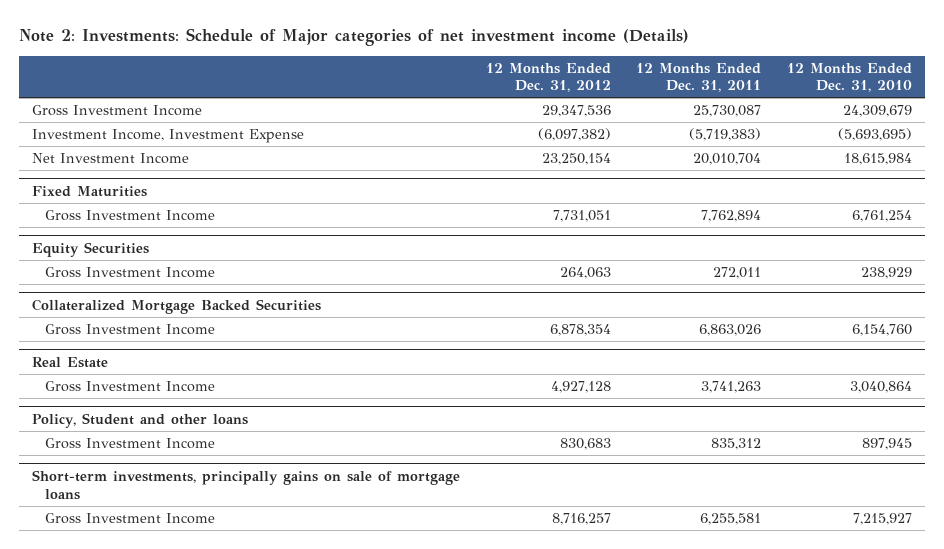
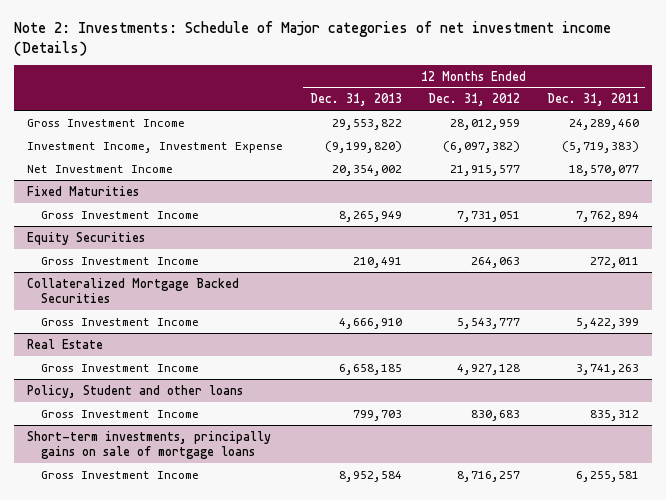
- | 12 Months Ended Dec. 31, 2012 | 12 Months Ended Dec. 31, 2011 | 12 Months Ended Dec. 31, 2010
+ | 12 Months Ended Dec. 31, 2013 | 12 Months Ended Dec. 31, 2012 | 12 Months Ended Dec. 31, 2011
- Gross Investment Income | 29,347,536 | 25,730,087 | 24,309,679
+ Gross Investment Income | 29,553,822 | 28,012,959 | 24,289,460
- Net Investment Income | 23,250,154 | 20,010,704 | 18,615,984
+ Net Investment Income | 20,354,002 | 21,915,577 | 18,570,077
@ Collateralized Mortgage Backed Securities
- Gross Investment Income | 6,878,354 | 6,863,026 | 6,154,760
+ Gross Investment Income | 4,666,910 | 5,543,777 | 5,422,399

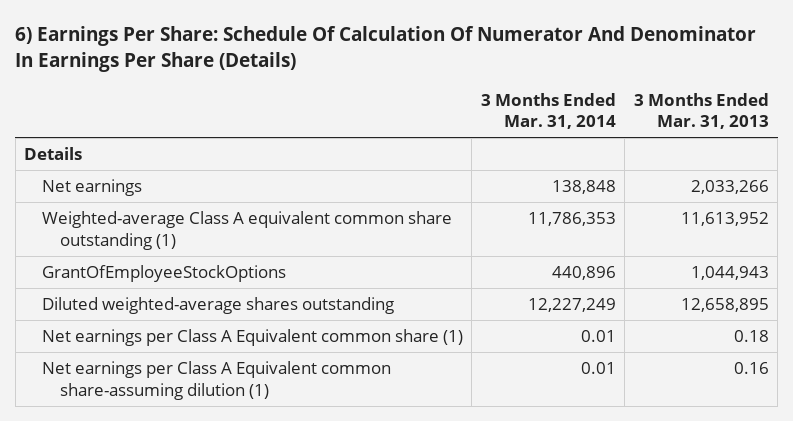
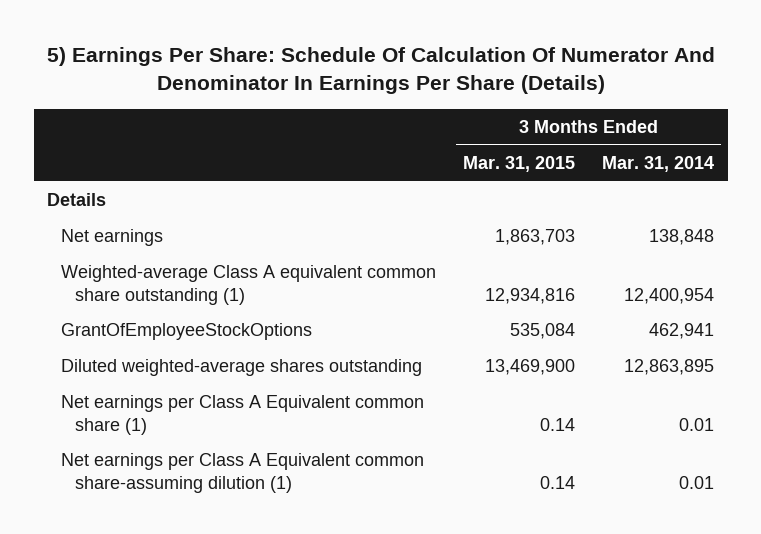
- 6) Earnings Per Share: Schedule Of Calculation Of Numerator And Denominator In Earnings Per Share (Details)
+ 5) Earnings Per Share: Schedule Of Calculation Of Numerator And Denominator In Earnings Per Share (Details)
- | 3 Months Ended Mar. 31, 2014 | 3 Months Ended Mar. 31, 2013
+ | 3 Months Ended Mar. 31, 2015 | 3 Months Ended Mar. 31, 2014
- Weighted-average Class A equivalent common share outstanding (1) | 11,786,353 | 11,613,952
- GrantOfEmployeeStockOptions | 440,896 | 1,044,943
- Diluted weighted-average shares outstanding | 12,227,249 | 12,658,895
+ Weighted-average Class A equivalent common share outstanding (1) | 12,934,816 | 12,400,954
+ GrantOfEmployeeStockOptions | 535,084 | 462,941
+ Diluted weighted-average shares outstanding | 13,469,900 | 12,863,895

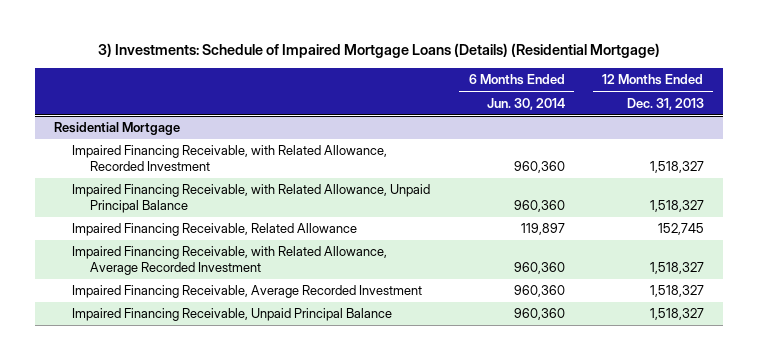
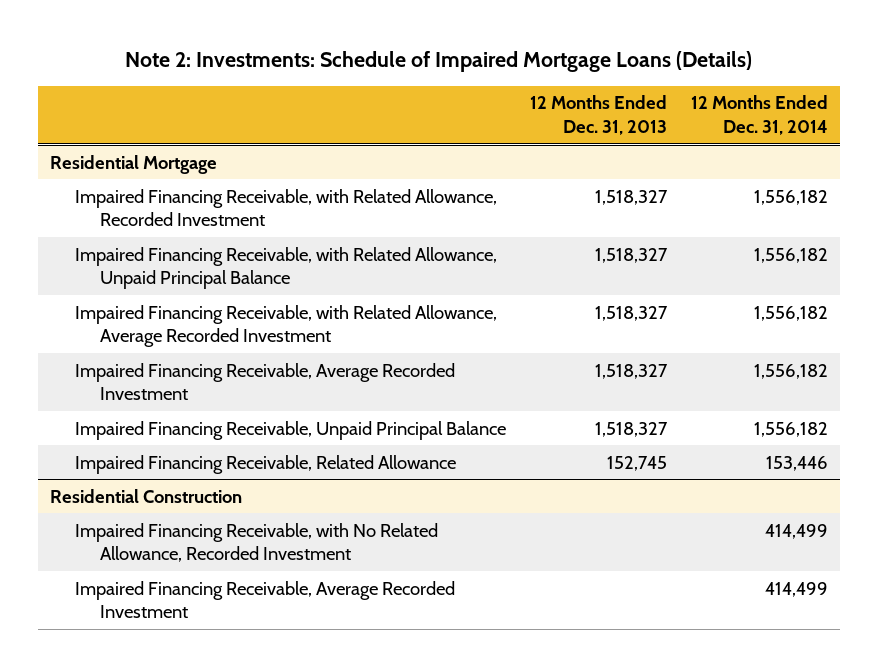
- 3) Investments: Schedule of Impaired Mortgage Loans (Details) (Residential Mortgage)
+ Note 2: Investments: Schedule of Impaired Mortgage Loans (Details)
- | 6 Months Ended Jun. 30, 2014 | 12 Months Ended Dec. 31, 2013
+ | 12 Months Ended Dec. 31, 2013 | 12 Months Ended Dec. 31, 2014
@ Residential Mortgage
moved down: Impaired Financing Receivable, Related Allowance | 152,745 | 153,446
+ Residential Construction
+ Impaired Financing Receivable, with No Related Allowance, Recorded Investment | | 414,499
+ Impaired Financing Receivable, Average Recorded Investment | | 414,499

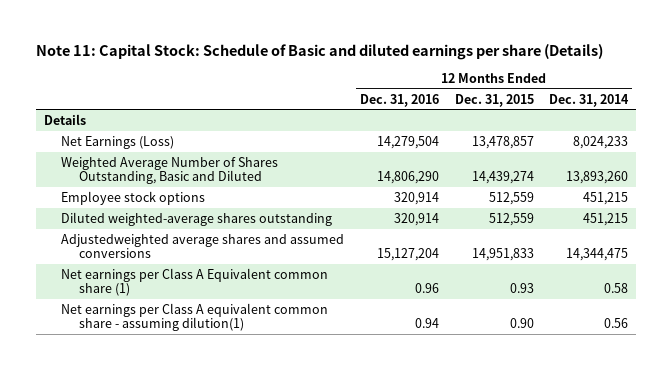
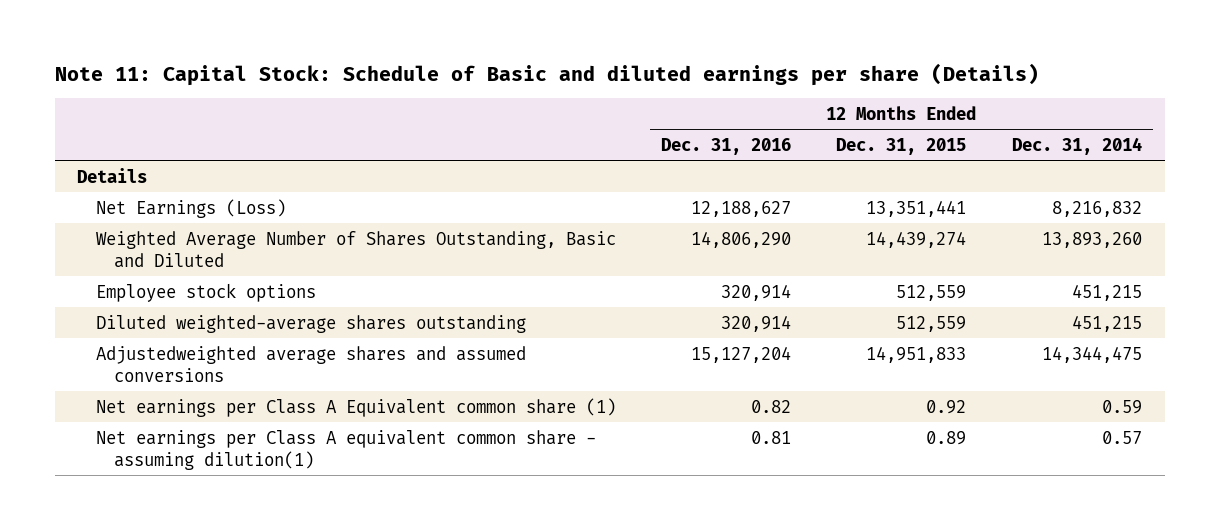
- Net Earnings (Loss) | 14,279,504 | 13,478,857 | 8,024,233
+ Net Earnings (Loss) | 12,188,627 | 13,351,441 | 8,216,832
- Net earnings per Class A Equivalent common share (1) | 0.96 | 0.93 | 0.58
- Net earnings per Class A equivalent common share - assuming dilution(1) | 0.94 | 0.90 | 0.56
+ Net earnings per Class A Equivalent common share (1) | 0.82 | 0.92 | 0.59
+ Net earnings per Class A equivalent common share - assuming dilution(1) | 0.81 | 0.89 | 0.57

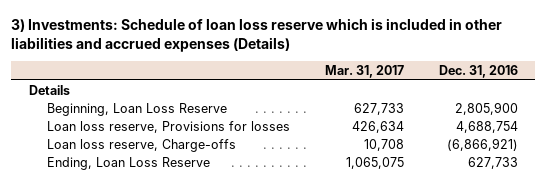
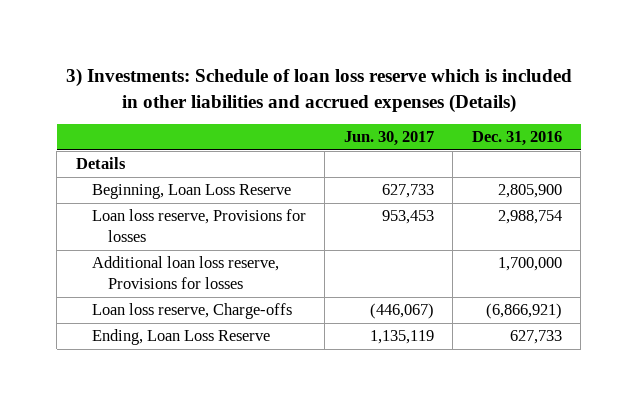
- | Mar. 31, 2017 | Dec. 31, 2016
+ | Jun. 30, 2017 | Dec. 31, 2016
- Loan loss reserve, Provisions for losses | 426,634 | 4,688,754
+ Loan loss reserve, Provisions for losses | 953,453 | 2,988,754
+ Additional loan loss reserve, Provisions for losses | | 1,700,000

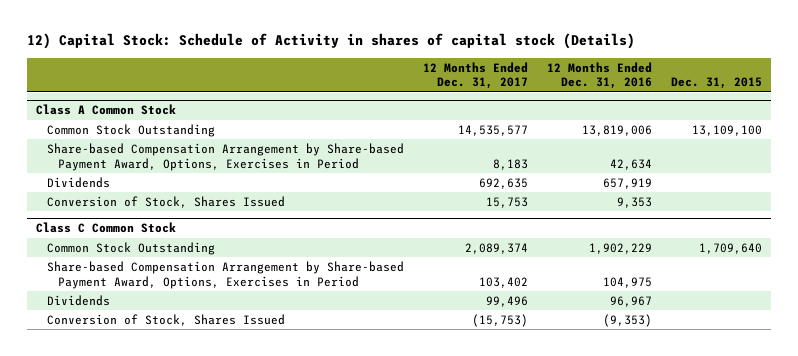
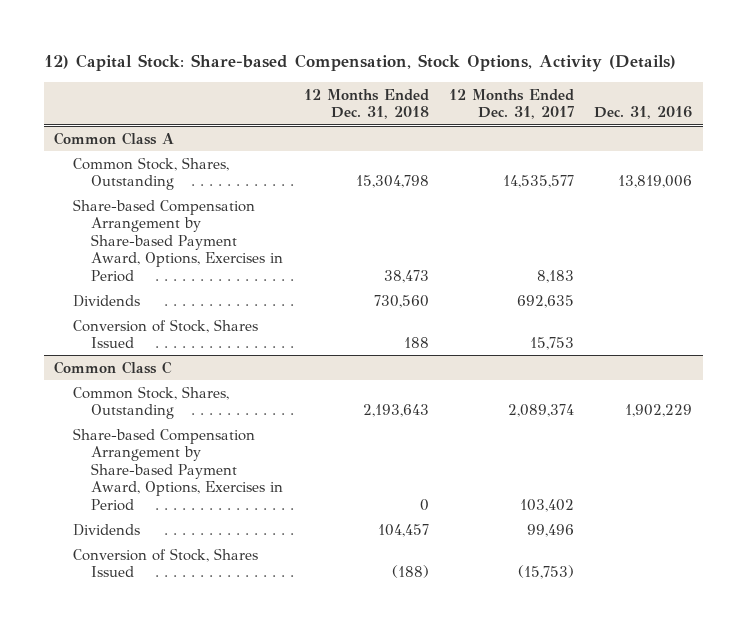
- 12) Capital Stock: Schedule of Activity in shares of capital stock (Details)
+ 12) Capital Stock: Share-based Compensation, Stock Options, Activity (Details)
- | 12 Months Ended Dec. 31, 2017 | 12 Months Ended Dec. 31, 2016 | Dec. 31, 2015
+ | 12 Months Ended Dec. 31, 2018 | 12 Months Ended Dec. 31, 2017 | Dec. 31, 2016
- Class A Common Stock
- Common Stock Outstanding | 14,535,577 | 13,819,006 | 13,109,100
+ Common Class A
+ Common Stock, Shares, Outstanding | 15,304,798 | 14,535,577 | 13,819,006
- Class C Common Stock
- Common Stock Outstanding | 2,089,374 | 1,902,229 | 1,709,640
+ Common Class C
+ Common Stock, Shares, Outstanding | 2,193,643 | 2,089,374 | 1,902,229

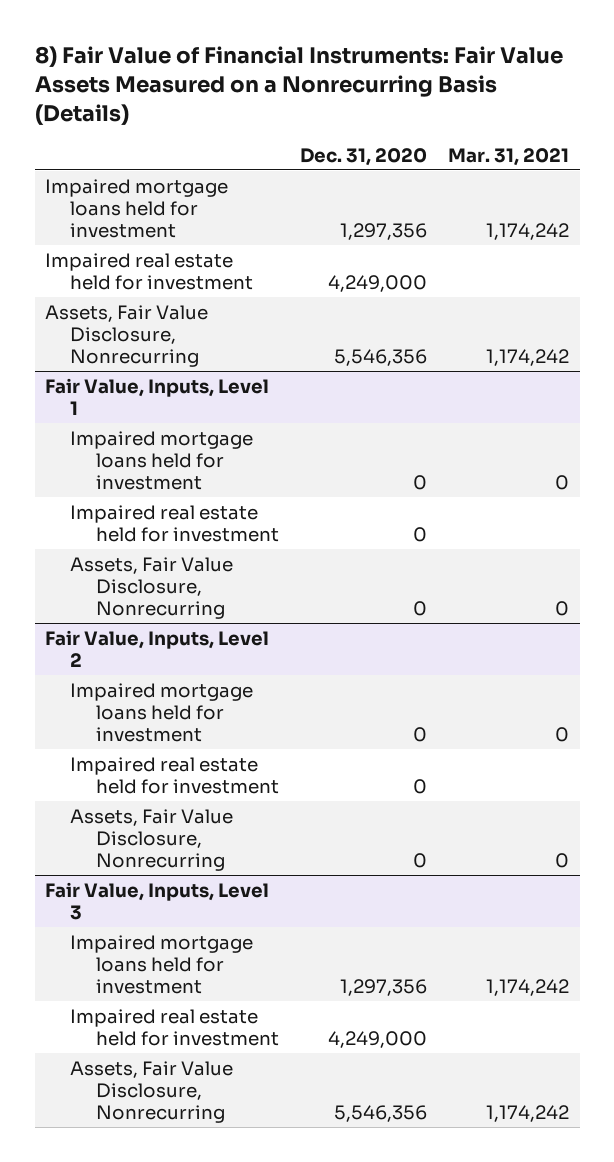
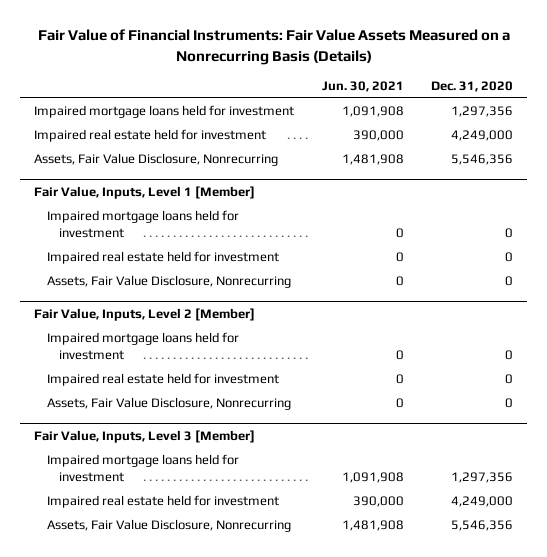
- 8) Fair Value of Financial Instruments: Fair Value Assets Measured on a Nonrecurring Basis (Details)
+ Fair Value of Financial Instruments: Fair Value Assets Measured on a Nonrecurring Basis (Details)
- | Dec. 31, 2020 | Mar. 31, 2021
+ | Jun. 30, 2021 | Dec. 31, 2020
- Fair Value, Inputs, Level 1
+ Fair Value, Inputs, Level 1 [Member]
- Fair Value, Inputs, Level 2
+ Fair Value, Inputs, Level 2 [Member]
- Fair Value, Inputs, Level 3
+ Fair Value, Inputs, Level 3 [Member]

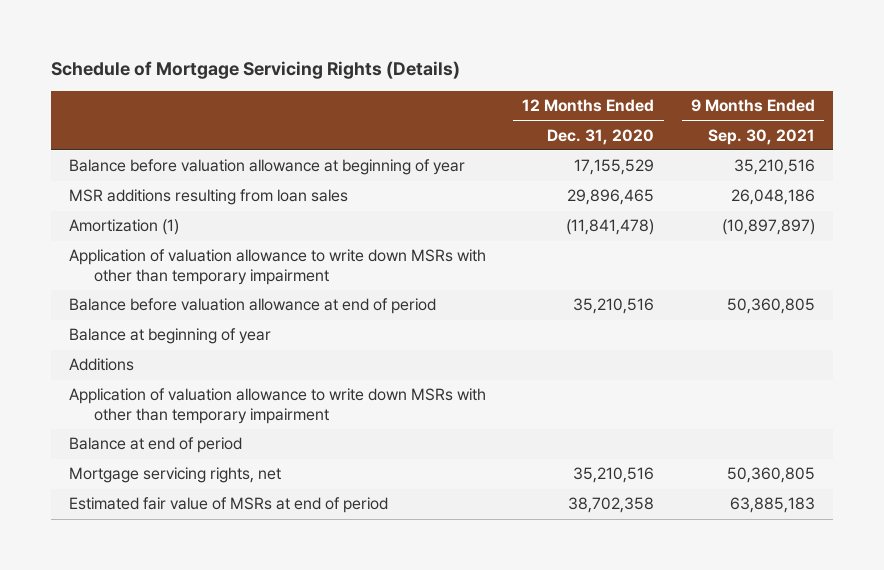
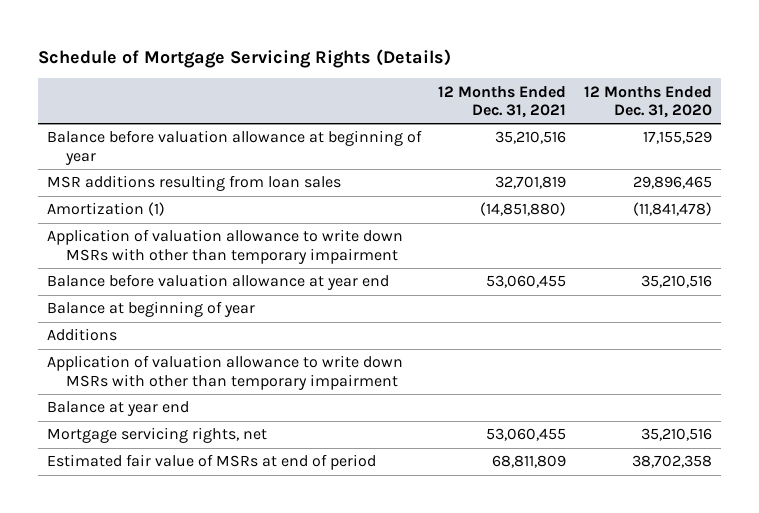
- | 12 Months Ended Dec. 31, 2020 | 9 Months Ended Sep. 30, 2021
+ | 12 Months Ended Dec. 31, 2021 | 12 Months Ended Dec. 31, 2020
- Balance before valuation allowance at end of period | 35,210,516 | 50,360,805
+ Balance before valuation allowance at year end | 53,060,455 | 35,210,516
- Balance at end of period
+ Balance at year end

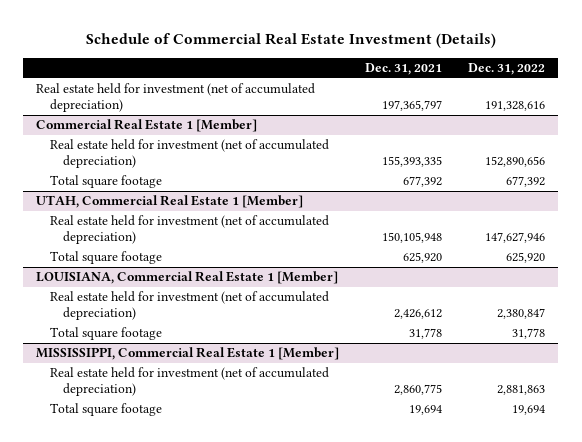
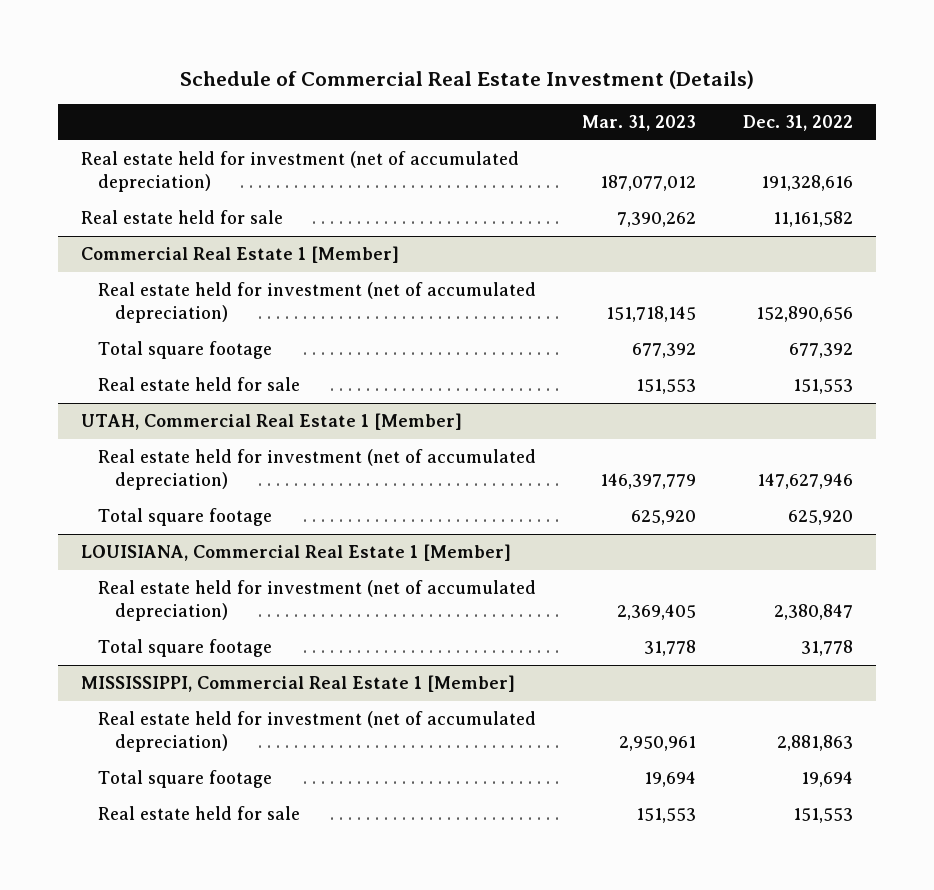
- | Dec. 31, 2021 | Dec. 31, 2022
+ | Mar. 31, 2023 | Dec. 31, 2022
+ Real estate held for sale | 7,390,262 | 11,161,582
@ Commercial Real Estate 1 [Member]
+ Real estate held for sale | 151,553 | 151,553
@ MISSISSIPPI, Commercial Real Estate 1 [Member]
+ Real estate held for sale | 151,553 | 151,553

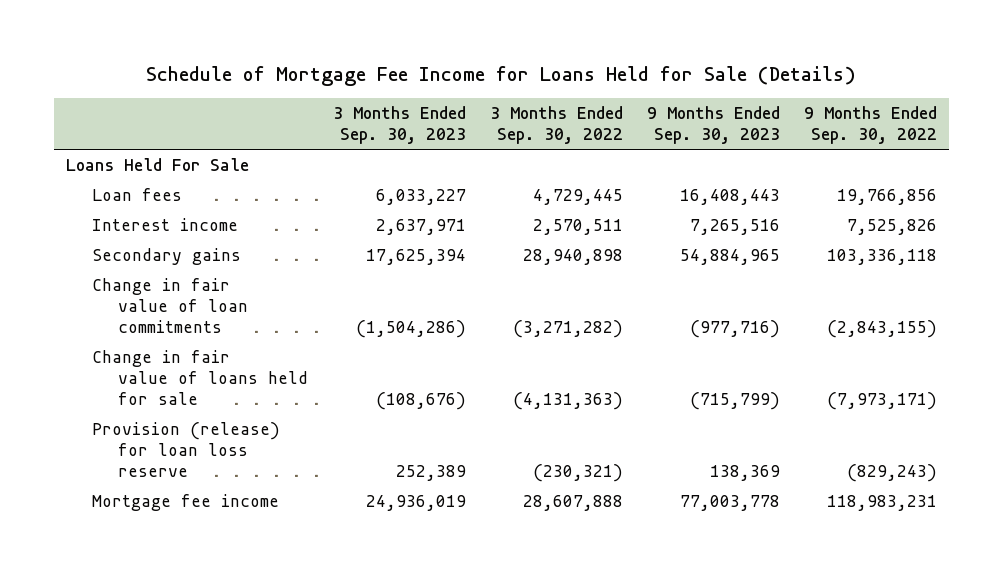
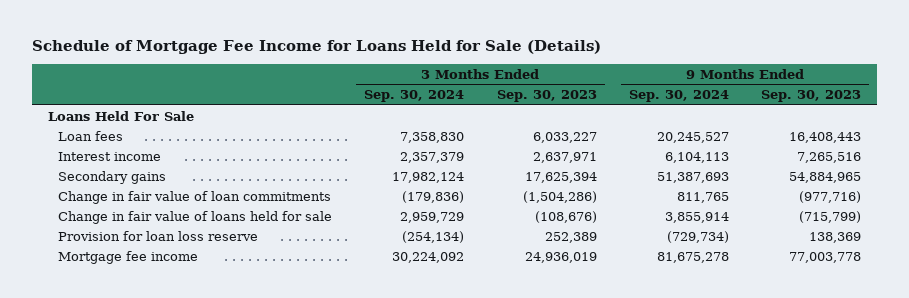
- | 3 Months Ended Sep. 30, 2023 | 3 Months Ended Sep. 30, 2022 | 9 Months Ended Sep. 30, 2023 | 9 Months Ended Sep. 30, 2022
+ | 3 Months Ended Sep. 30, 2024 | 3 Months Ended Sep. 30, 2023 | 9 Months Ended Sep. 30, 2024 | 9 Months Ended Sep. 30, 2023
- Provision (release) for loan loss reserve | 252,389 | (230,321) | 138,369 | (829,243)
+ Provision for loan loss reserve | (254,134) | 252,389 | (729,734) | 138,369

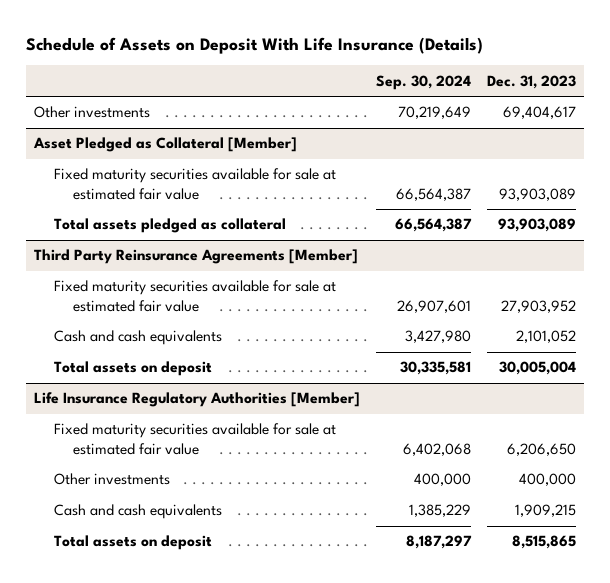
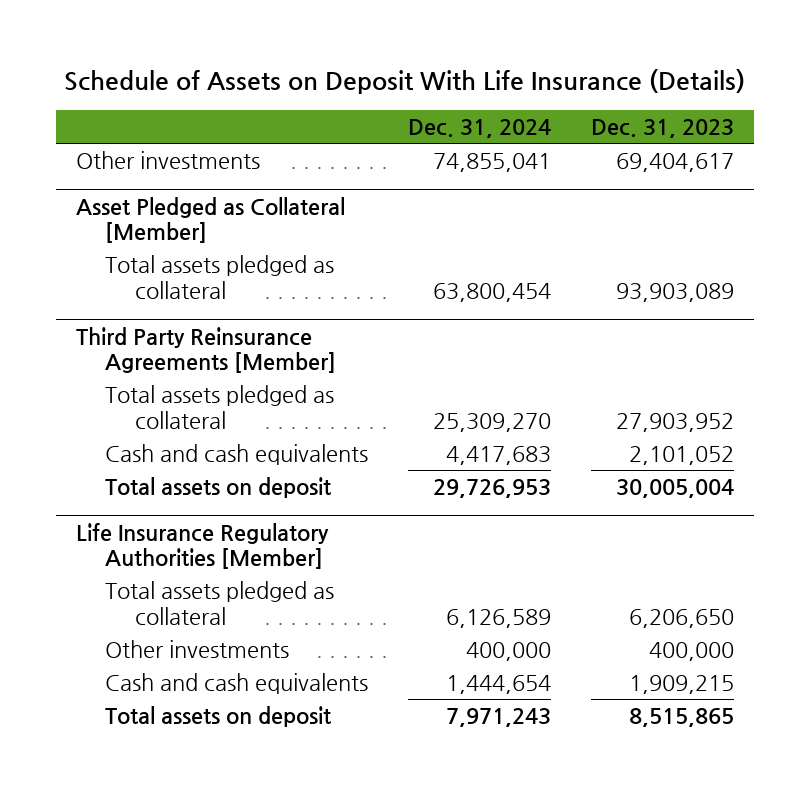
- | Sep. 30, 2024 | Dec. 31, 2023
+ | Dec. 31, 2024 | Dec. 31, 2023
@ Asset Pledged as Collateral [Member]
- Fixed maturity securities available for sale at estimated fair value | 66,564,387 | 93,903,089
@ Third Party Reinsurance Agreements [Member]
- Fixed maturity securities available for sale at estimated fair value | 26,907,601 | 27,903,952
+ Total assets pledged as collateral | 25,309,270 | 27,903,952
@ Life Insurance Regulatory Authorities [Member]
- Fixed maturity securities available for sale at estimated fair value | 6,402,068 | 6,206,650
+ Total assets pledged as collateral | 6,126,589 | 6,206,650

